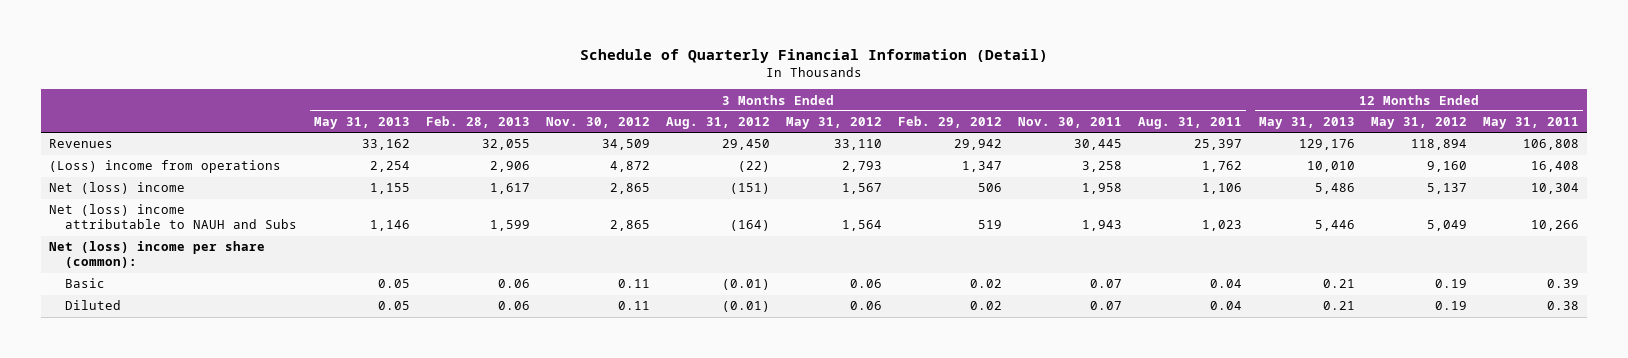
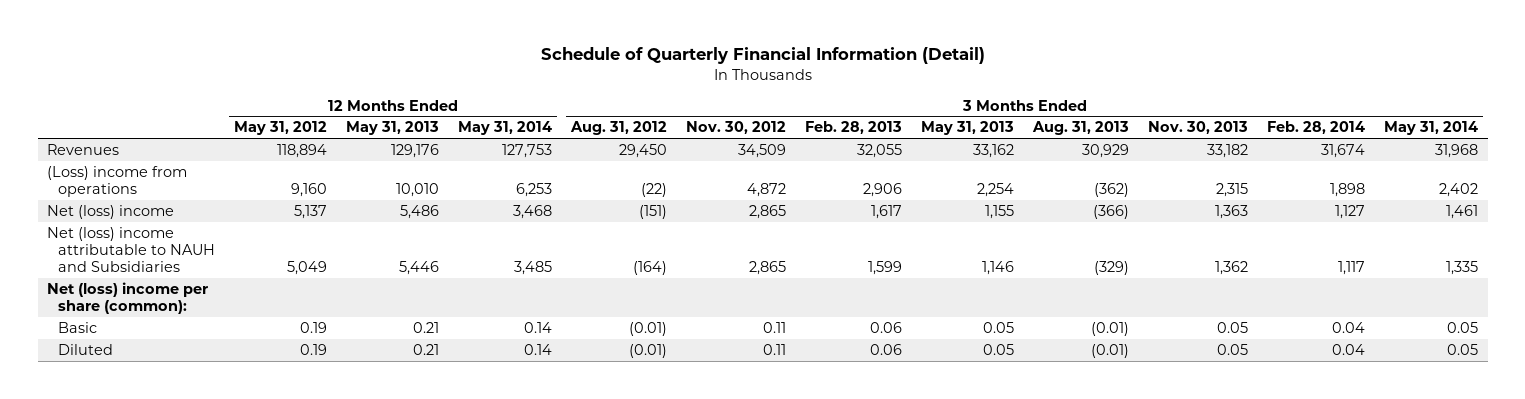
- | 3 Months Ended May 31, 2013 | 3 Months Ended Feb. 28, 2013 | 3 Months Ended Nov. 30, 2012 | 3 Months Ended Aug. 31, 2012 | 3 Months Ended May 31, 2012 | 3 Months Ended Feb. 29, 2012 | 3 Months Ended Nov. 30, 2011 | 3 Months Ended Aug. 31, 2011 | 12 Months Ended May 31, 2013 | 12 Months Ended May 31, 2012 | 12 Months Ended May 31, 2011
+ | 12 Months Ended May 31, 2012 | 12 Months Ended May 31, 2013 | 12 Months Ended May 31, 2014 | 3 Months Ended Aug. 31, 2012 | 3 Months Ended Nov. 30, 2012 | 3 Months Ended Feb. 28, 2013 | 3 Months Ended May 31, 2013 | 3 Months Ended Aug. 31, 2013 | 3 Months Ended Nov. 30, 2013 | 3 Months Ended Feb. 28, 2014 | 3 Months Ended May 31, 2014
- Net (loss) income attributable to NAUH and Subs | 1,146 | 1,599 | 2,865 | (164) | 1,564 | 519 | 1,943 | 1,023 | 5,446 | 5,049 | 10,266
+ Net (loss) income attributable to NAUH and Subsidiaries | 5,049 | 5,446 | 3,485 | (164) | 2,865 | 1,599 | 1,146 | (329) | 1,362 | 1,117 | 1,335

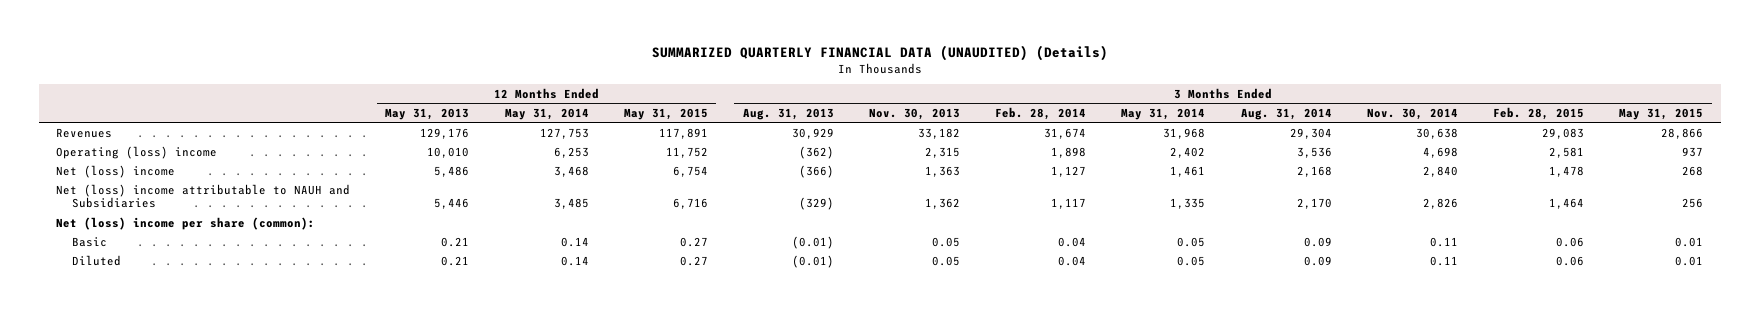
- Schedule of Quarterly Financial Information (Detail)
+ SUMMARIZED QUARTERLY FINANCIAL DATA (UNAUDITED) (Details)
- | 12 Months Ended May 31, 2012 | 12 Months Ended May 31, 2013 | 12 Months Ended May 31, 2014 | 3 Months Ended Aug. 31, 2012 | 3 Months Ended Nov. 30, 2012 | 3 Months Ended Feb. 28, 2013 | 3 Months Ended May 31, 2013 | 3 Months Ended Aug. 31, 2013 | 3 Months Ended Nov. 30, 2013 | 3 Months Ended Feb. 28, 2014 | 3 Months Ended May 31, 2014
+ | 12 Months Ended May 31, 2013 | 12 Months Ended May 31, 2014 | 12 Months Ended May 31, 2015 | 3 Months Ended Aug. 31, 2013 | 3 Months Ended Nov. 30, 2013 | 3 Months Ended Feb. 28, 2014 | 3 Months Ended May 31, 2014 | 3 Months Ended Aug. 31, 2014 | 3 Months Ended Nov. 30, 2014 | 3 Months Ended Feb. 28, 2015 | 3 Months Ended May 31, 2015
- (Loss) income from operations | 9,160 | 10,010 | 6,253 | (22) | 4,872 | 2,906 | 2,254 | (362) | 2,315 | 1,898 | 2,402
+ Operating (loss) income | 10,010 | 6,253 | 11,752 | (362) | 2,315 | 1,898 | 2,402 | 3,536 | 4,698 | 2,581 | 937

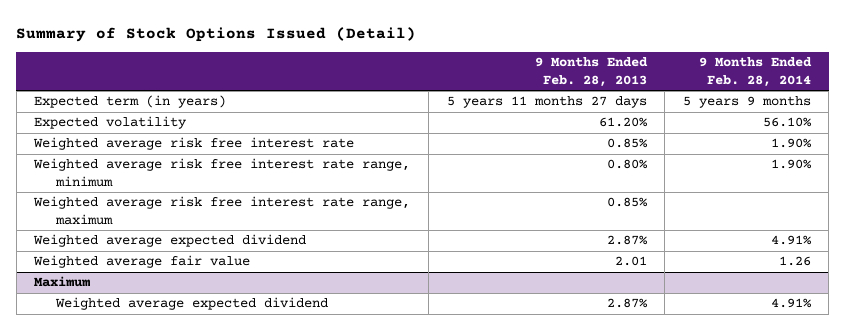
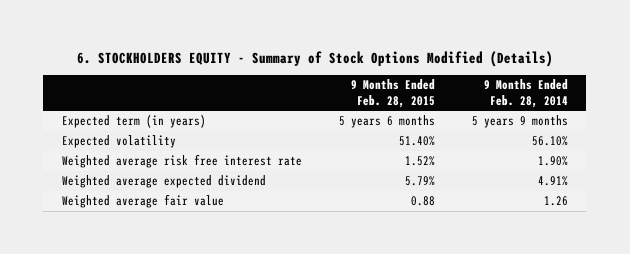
- Summary of Stock Options Issued (Detail)
+ 6. STOCKHOLDERS EQUITY - Summary of Stock Options Modified (Details)
- | 9 Months Ended Feb. 28, 2013 | 9 Months Ended Feb. 28, 2014
+ | 9 Months Ended Feb. 28, 2015 | 9 Months Ended Feb. 28, 2014
- Weighted average risk free interest rate range, minimum | 0.80% | 1.90%
- Weighted average risk free interest rate range, maximum | 0.85% |
- Maximum
- Weighted average expected dividend | 2.87% | 4.91%

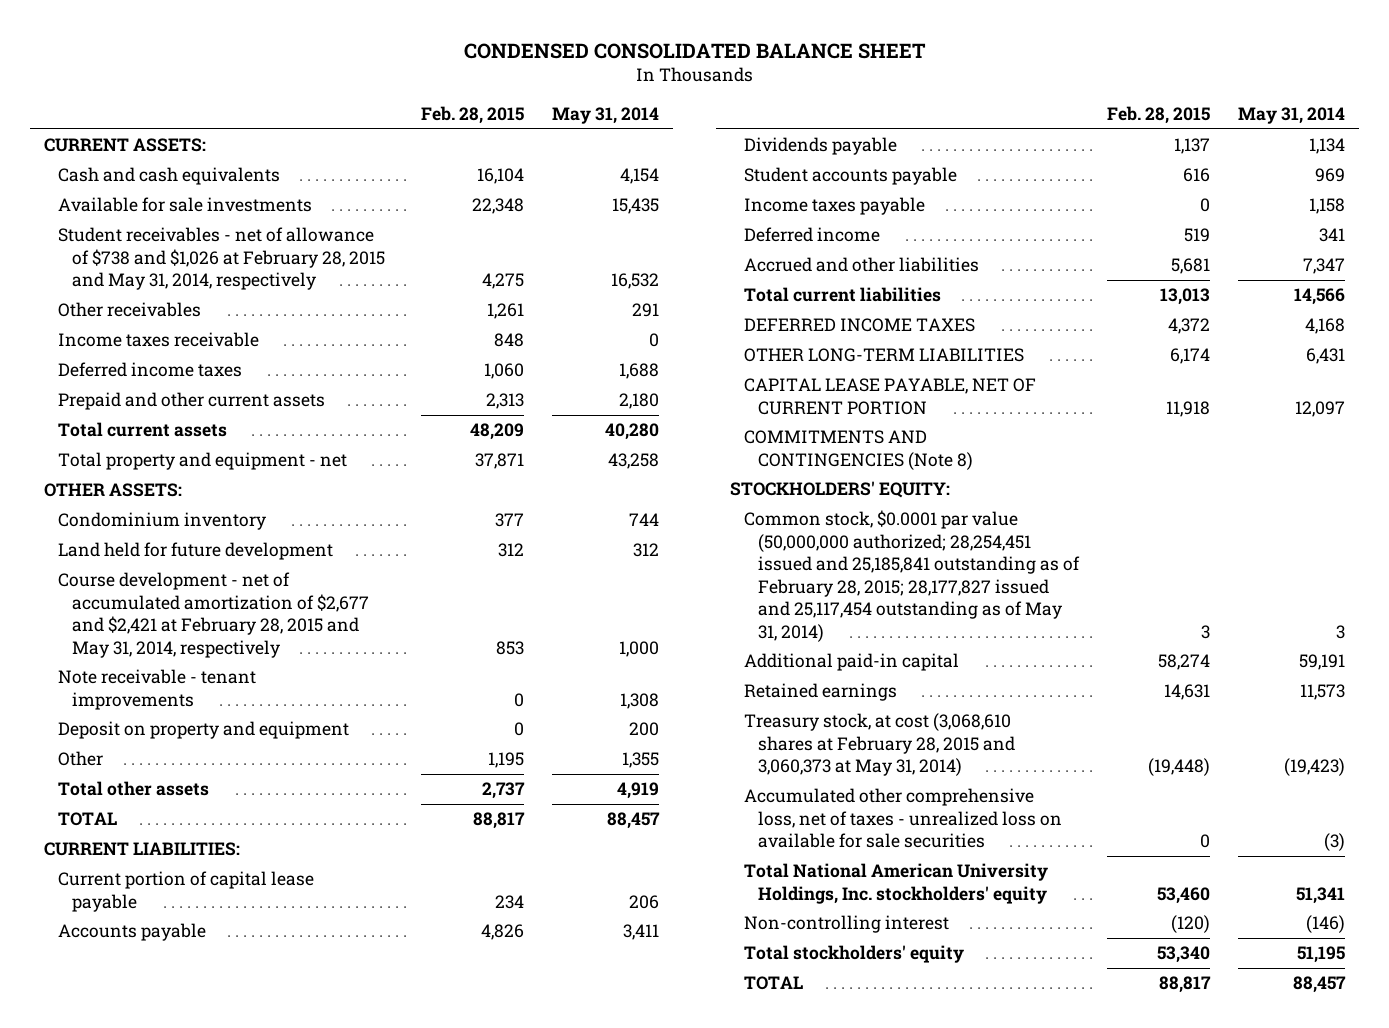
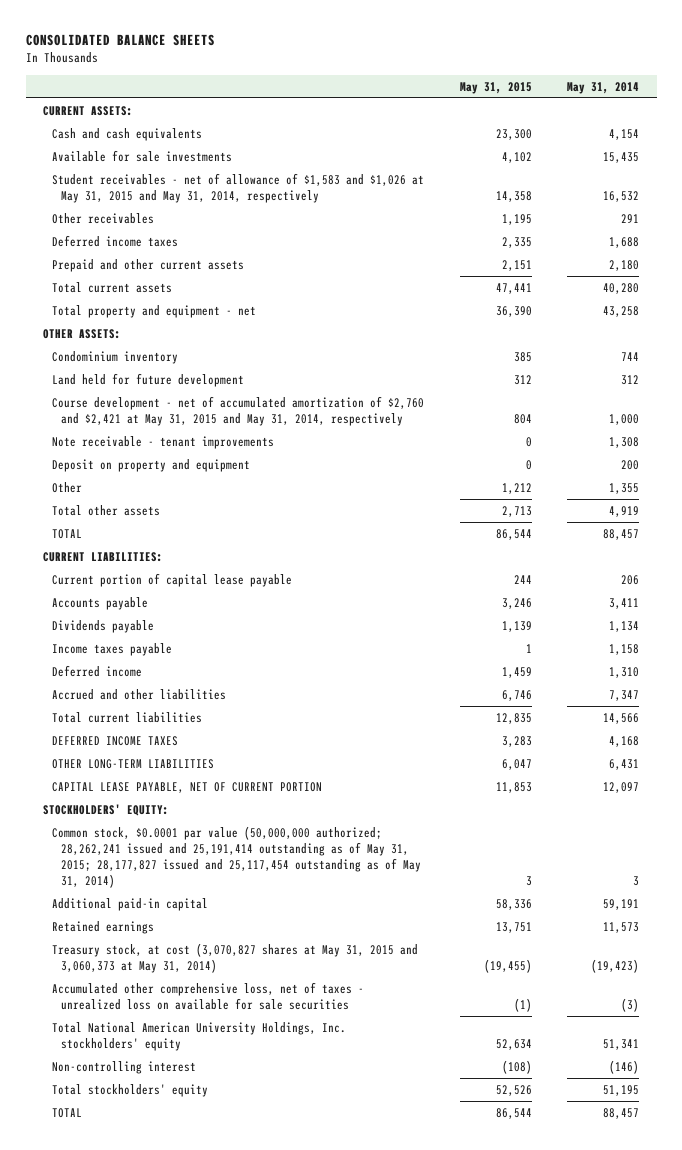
- CONDENSED CONSOLIDATED BALANCE SHEET
+ CONSOLIDATED BALANCE SHEETS
- | Feb. 28, 2015 | May 31, 2014
+ | May 31, 2015 | May 31, 2014
- Student receivables - net of allowance of $738 and $1,026 at February 28, 2015 and May 31, 2014, respectively | 4,275 | 16,532
+ Student receivables - net of allowance of $1,583 and $1,026 at May 31, 2015 and May 31, 2014, respectively | 14,358 | 16,532
- Income taxes receivable | 848 | 0
- Course development - net of accumulated amortization of $2,677 and $2,421 at February 28, 2015 and May 31, 2014, respectively | 853 | 1,000
+ Course development - net of accumulated amortization of $2,760 and $2,421 at May 31, 2015 and May 31, 2014, respectively | 804 | 1,000
- Student accounts payable | 616 | 969
- Deferred income | 519 | 341
+ Deferred income | 1,459 | 1,310
- COMMITMENTS AND CONTINGENCIES (Note 8)
- Common stock, $0.0001 par value (50,000,000 authorized; 28,254,451 issued and 25,185,841 outstanding as of February 28, 2015; 28,177,827 issued and 25,117,454 outstanding as of May 31, 2014) | 3 | 3
+ Common stock, $0.0001 par value (50,000,000 authorized; 28,262,241 issued and 25,191,414 outstanding as of May 31, 2015; 28,177,827 issued and 25,117,454 outstanding as of May 31, 2014) | 3 | 3
- Treasury stock, at cost (3,068,610 shares at February 28, 2015 and 3,060,373 at May 31, 2014) | (19,448) | (19,423)
+ Treasury stock, at cost (3,070,827 shares at May 31, 2015 and 3,060,373 at May 31, 2014) | (19,455) | (19,423)

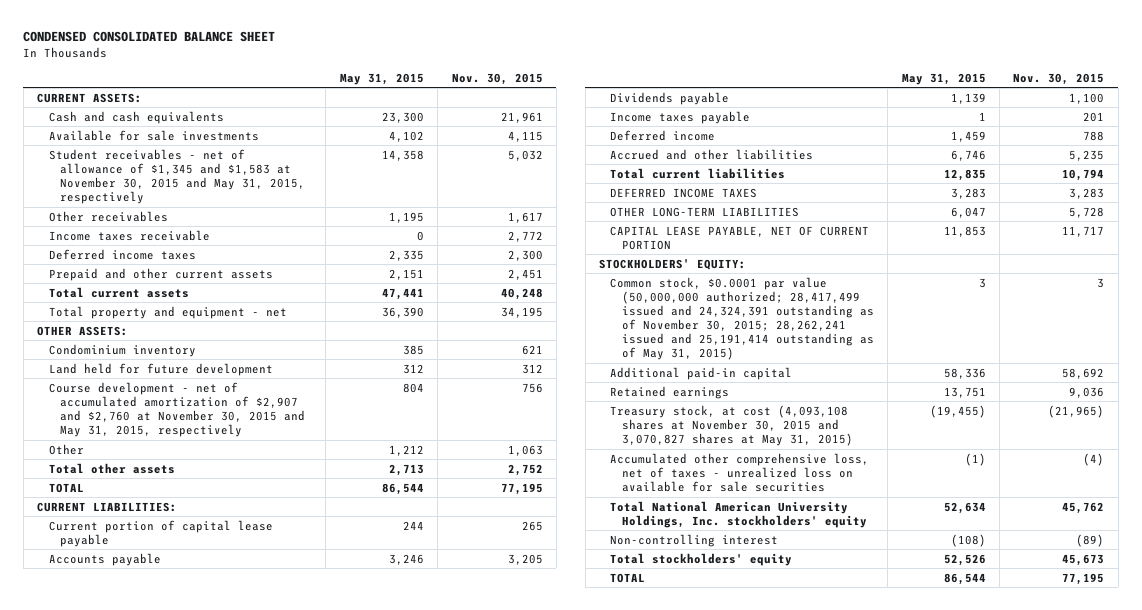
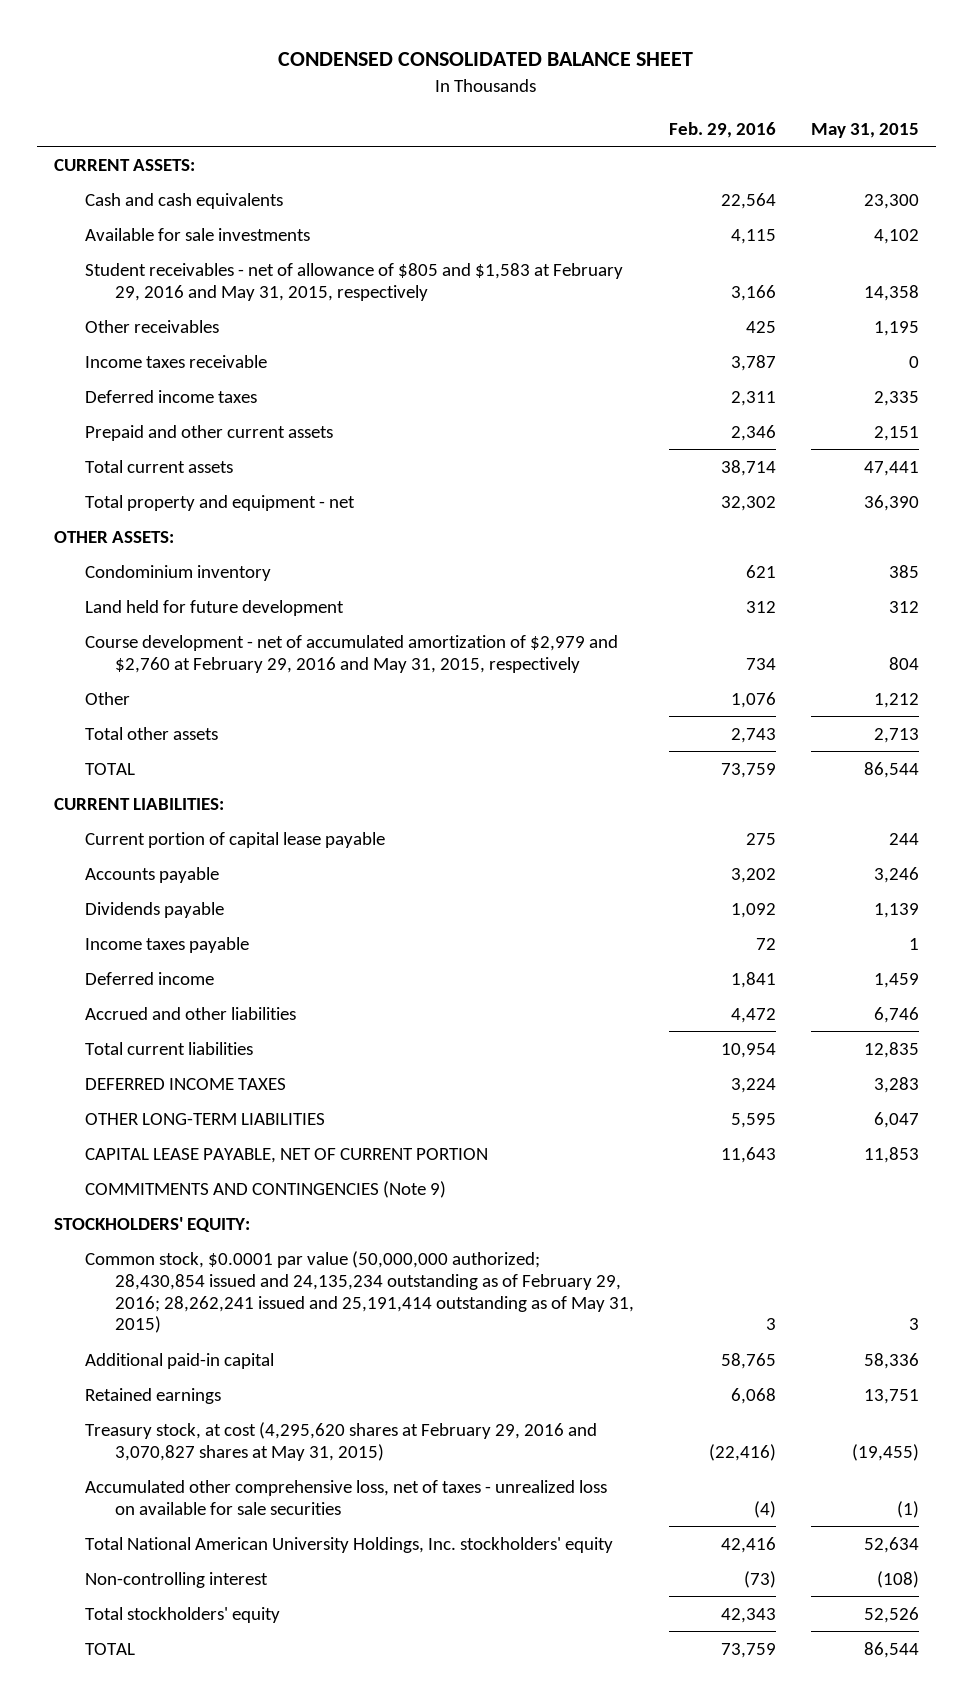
- | May 31, 2015 | Nov. 30, 2015
+ | Feb. 29, 2016 | May 31, 2015
- Student receivables - net of allowance of $1,345 and $1,583 at November 30, 2015 and May 31, 2015, respectively | 14,358 | 5,032
+ Student receivables - net of allowance of $805 and $1,583 at February 29, 2016 and May 31, 2015, respectively | 3,166 | 14,358
- Course development - net of accumulated amortization of $2,907 and $2,760 at November 30, 2015 and May 31, 2015, respectively | 804 | 756
+ Course development - net of accumulated amortization of $2,979 and $2,760 at February 29, 2016 and May 31, 2015, respectively | 734 | 804
+ COMMITMENTS AND CONTINGENCIES (Note 9)
- Common stock, $0.0001 par value (50,000,000 authorized; 28,417,499 issued and 24,324,391 outstanding as of November 30, 2015; 28,262,241 issued and 25,191,414 outstanding as of May 31, 2015) | 3 | 3
+ Common stock, $0.0001 par value (50,000,000 authorized; 28,430,854 issued and 24,135,234 outstanding as of February 29, 2016; 28,262,241 issued and 25,191,414 outstanding as of May 31, 2015) | 3 | 3
- Treasury stock, at cost (4,093,108 shares at November 30, 2015 and 3,070,827 shares at May 31, 2015) | (19,455) | (21,965)
+ Treasury stock, at cost (4,295,620 shares at February 29, 2016 and 3,070,827 shares at May 31, 2015) | (22,416) | (19,455)

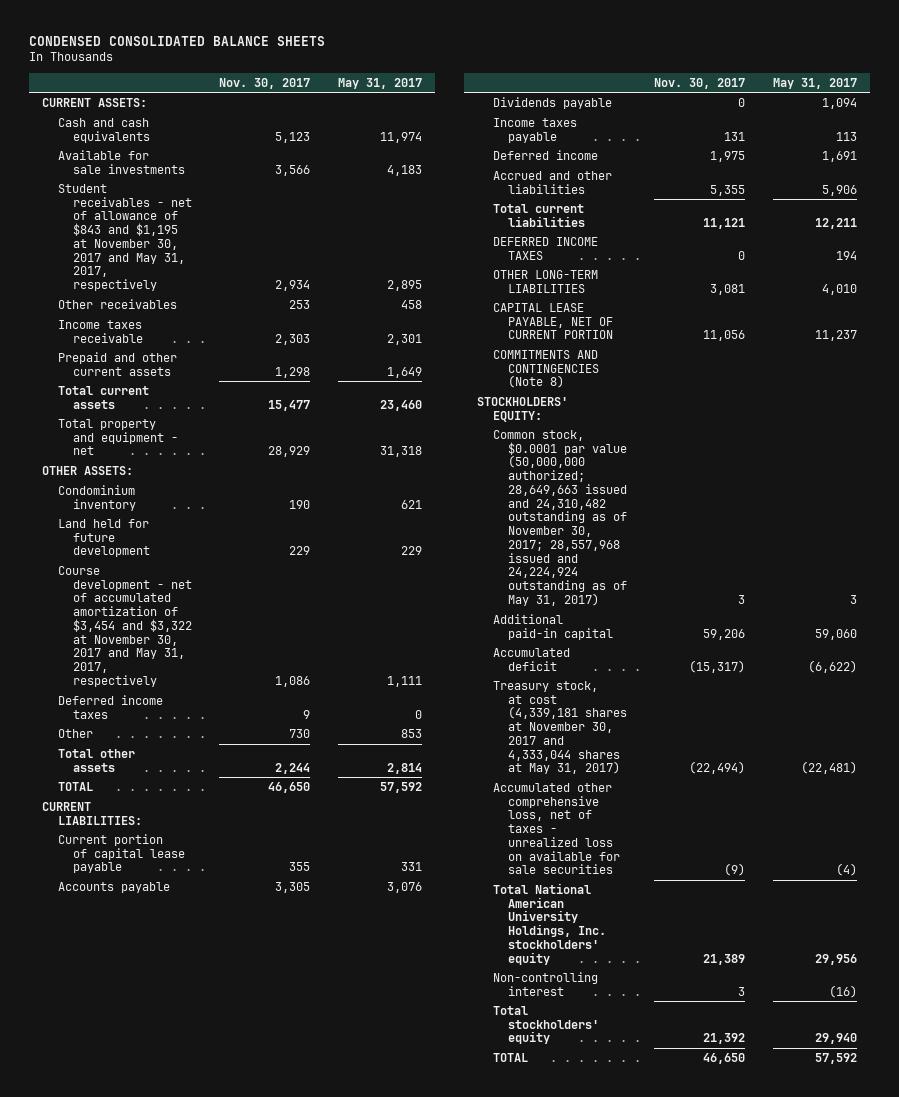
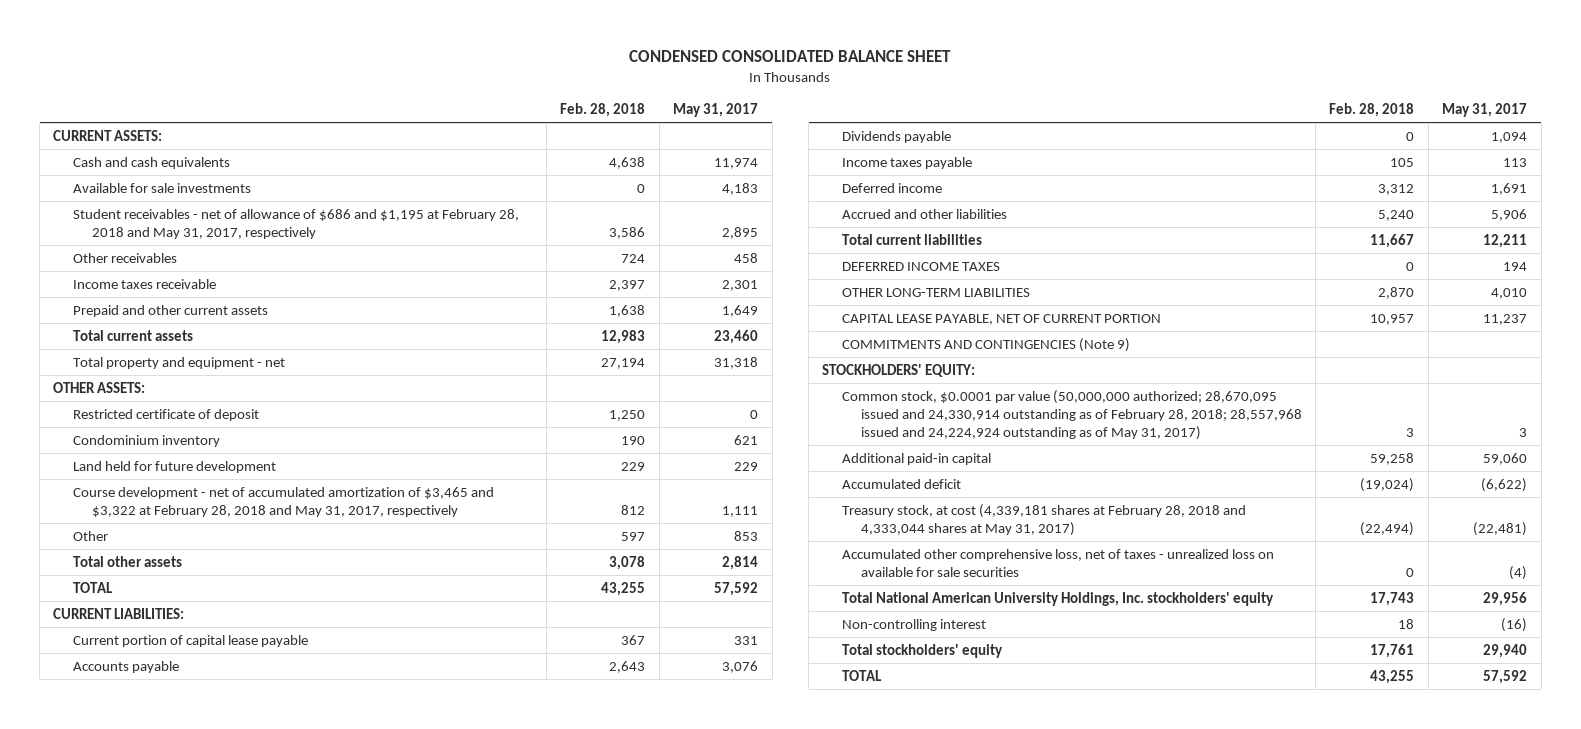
- CONDENSED CONSOLIDATED BALANCE SHEETS
+ CONDENSED CONSOLIDATED BALANCE SHEET
- | Nov. 30, 2017 | May 31, 2017
+ | Feb. 28, 2018 | May 31, 2017
- Student receivables - net of allowance of $843 and $1,195 at November 30, 2017 and May 31, 2017, respectively | 2,934 | 2,895
+ Student receivables - net of allowance of $686 and $1,195 at February 28, 2018 and May 31, 2017, respectively | 3,586 | 2,895
+ Restricted certificate of deposit | 1,250 | 0
- Course development - net of accumulated amortization of $3,454 and $3,322 at November 30, 2017 and May 31, 2017, respectively | 1,086 | 1,111
- Deferred income taxes | 9 | 0
+ Course development - net of accumulated amortization of $3,465 and $3,322 at February 28, 2018 and May 31, 2017, respectively | 812 | 1,111
- COMMITMENTS AND CONTINGENCIES (Note 8)
+ COMMITMENTS AND CONTINGENCIES (Note 9)
- Common stock, $0.0001 par value (50,000,000 authorized; 28,649,663 issued and 24,310,482 outstanding as of November 30, 2017; 28,557,968 issued and 24,224,924 outstanding as of May 31, 2017) | 3 | 3
+ Common stock, $0.0001 par value (50,000,000 authorized; 28,670,095 issued and 24,330,914 outstanding as of February 28, 2018; 28,557,968 issued and 24,224,924 outstanding as of May 31, 2017) | 3 | 3
- Treasury stock, at cost (4,339,181 shares at November 30, 2017 and 4,333,044 shares at May 31, 2017) | (22,494) | (22,481)
+ Treasury stock, at cost (4,339,181 shares at February 28, 2018 and 4,333,044 shares at May 31, 2017) | (22,494) | (22,481)

